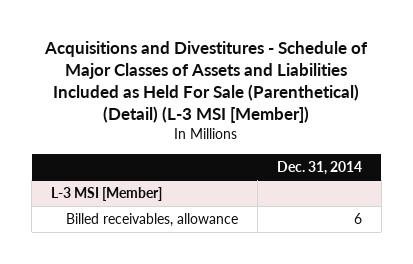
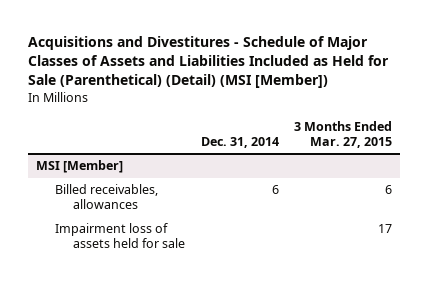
- Acquisitions and Divestitures - Schedule of Major Classes of Assets and Liabilities Included as Held For Sale (Parenthetical) (Detail) (L-3 MSI [Member])
+ Acquisitions and Divestitures - Schedule of Major Classes of Assets and Liabilities Included as Held for Sale (Parenthetical) (Detail) (MSI [Member])
- | Dec. 31, 2014
+ | Dec. 31, 2014 | 3 Months Ended Mar. 27, 2015
- L-3 MSI [Member]
- Billed receivables, allowance | 6
+ MSI [Member]
+ Billed receivables, allowances | 6 | 6
+ Impairment loss of assets held for sale | | 17

